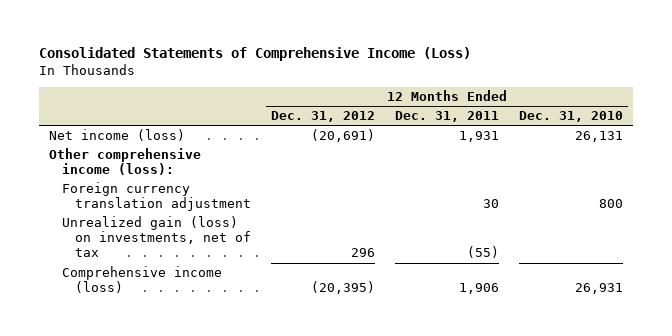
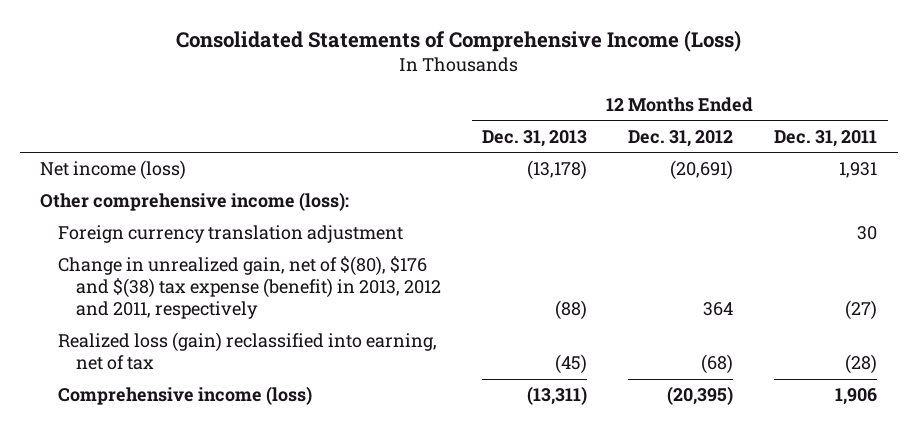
- | 12 Months Ended Dec. 31, 2012 | 12 Months Ended Dec. 31, 2011 | 12 Months Ended Dec. 31, 2010
+ | 12 Months Ended Dec. 31, 2013 | 12 Months Ended Dec. 31, 2012 | 12 Months Ended Dec. 31, 2011
- Unrealized gain (loss) on investments, net of tax | 296 | (55) |
+ Change in unrealized gain, net of $(80), $176 and $(38) tax expense (benefit) in 2013, 2012 and 2011, respectively | (88) | 364 | (27)
+ Realized loss (gain) reclassified into earning, net of tax | (45) | (68) | (28)

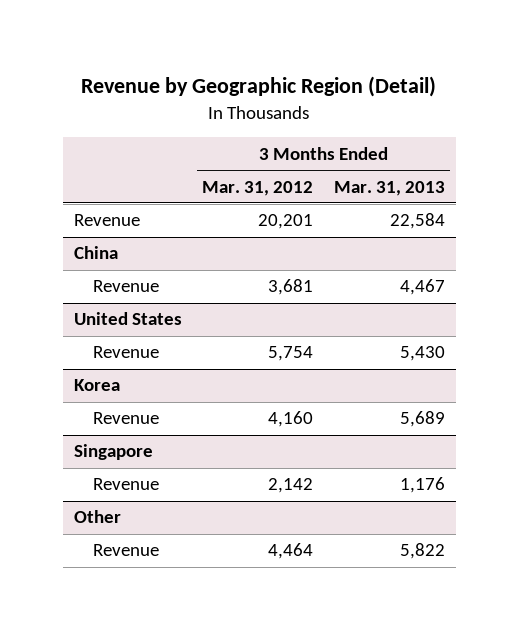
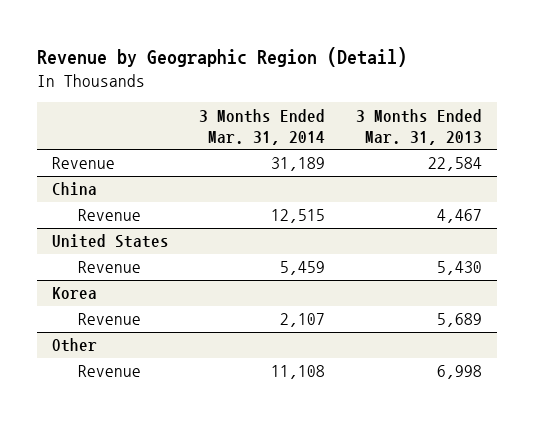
- | 3 Months Ended Mar. 31, 2012 | 3 Months Ended Mar. 31, 2013
+ | 3 Months Ended Mar. 31, 2014 | 3 Months Ended Mar. 31, 2013
- Singapore
- Revenue | 2,142 | 1,176
@ Other
- Revenue | 4,464 | 5,822
+ Revenue | 11,108 | 6,998

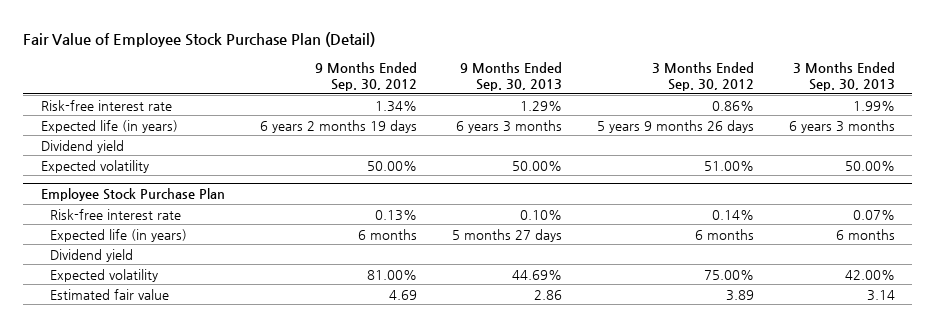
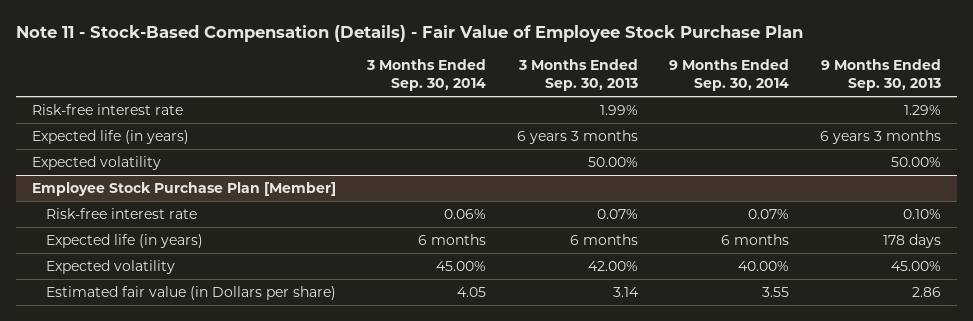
- Fair Value of Employee Stock Purchase Plan (Detail)
+ Note 11 - Stock-Based Compensation (Details) - Fair Value of Employee Stock Purchase Plan
- | 9 Months Ended Sep. 30, 2012 | 9 Months Ended Sep. 30, 2013 | 3 Months Ended Sep. 30, 2012 | 3 Months Ended Sep. 30, 2013
+ | 3 Months Ended Sep. 30, 2014 | 3 Months Ended Sep. 30, 2013 | 9 Months Ended Sep. 30, 2014 | 9 Months Ended Sep. 30, 2013
- Dividend yield
- Employee Stock Purchase Plan
+ Employee Stock Purchase Plan [Member]
- Expected life (in years) | 6 months | 5 months 27 days | 6 months | 6 months
- Dividend yield
- Expected volatility | 81.00% | 44.69% | 75.00% | 42.00%
- Estimated fair value | 4.69 | 2.86 | 3.89 | 3.14
+ Expected life (in years) | 6 months | 6 months | 6 months | 178 days
+ Expected volatility | 45.00% | 42.00% | 40.00% | 45.00%
+ Estimated fair value (in Dollars per share) | 4.05 | 3.14 | 3.55 | 2.86

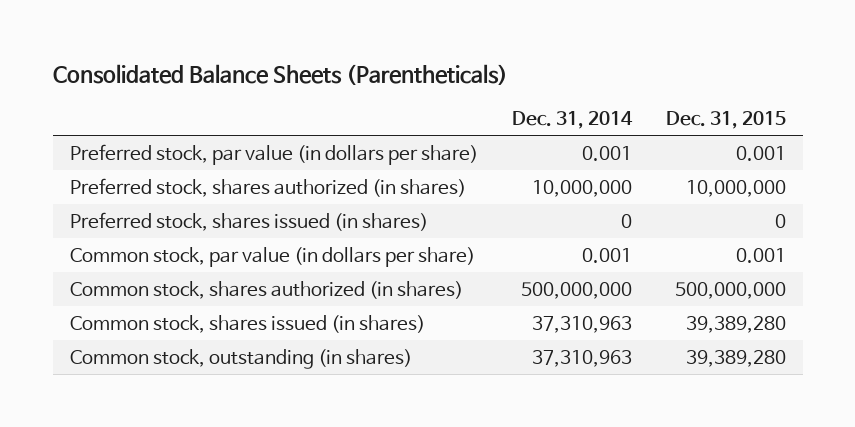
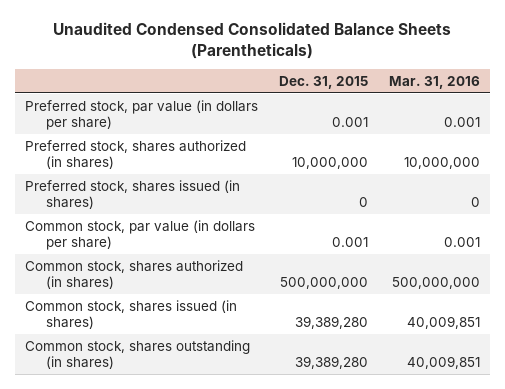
- Consolidated Balance Sheets (Parentheticals)
+ Unaudited Condensed Consolidated Balance Sheets (Parentheticals)
- | Dec. 31, 2014 | Dec. 31, 2015
+ | Dec. 31, 2015 | Mar. 31, 2016
- Common stock, outstanding (in shares) | 37,310,963 | 39,389,280
+ Common stock, shares outstanding (in shares) | 39,389,280 | 40,009,851

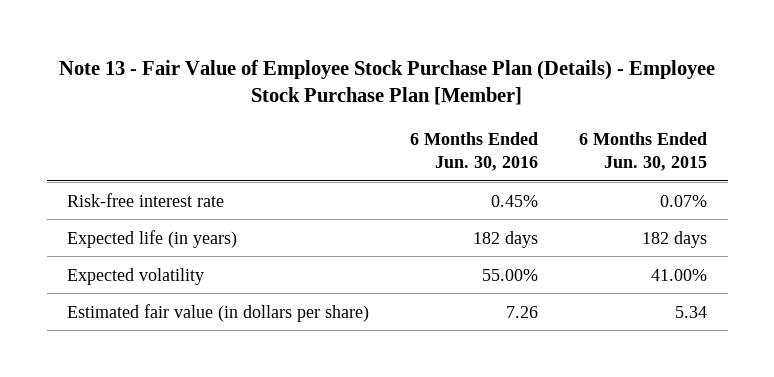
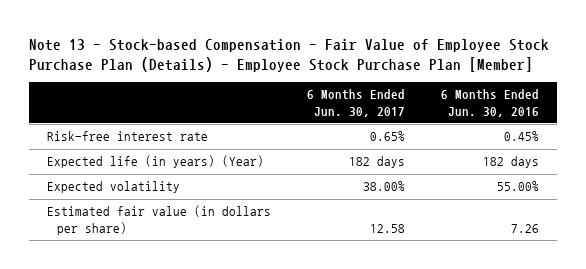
- Note 13 - Fair Value of Employee Stock Purchase Plan (Details) - Employee Stock Purchase Plan [Member]
+ Note 13 - Stock-based Compensation - Fair Value of Employee Stock Purchase Plan (Details) - Employee Stock Purchase Plan [Member]
- | 6 Months Ended Jun. 30, 2016 | 6 Months Ended Jun. 30, 2015
+ | 6 Months Ended Jun. 30, 2017 | 6 Months Ended Jun. 30, 2016
- Expected life (in years) | 182 days | 182 days
+ Expected life (in years) (Year) | 182 days | 182 days

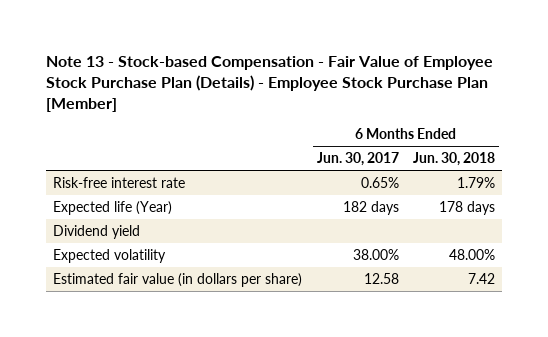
- | 6 Months Ended Jun. 30, 2017 | 6 Months Ended Jun. 30, 2016
+ | 6 Months Ended Jun. 30, 2017 | 6 Months Ended Jun. 30, 2018
- Expected life (in years) (Year) | 182 days | 182 days
+ Expected life (Year) | 182 days | 178 days
+ Dividend yield

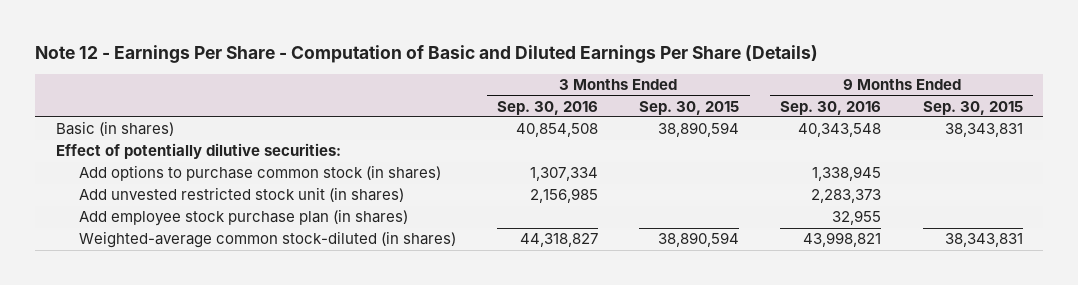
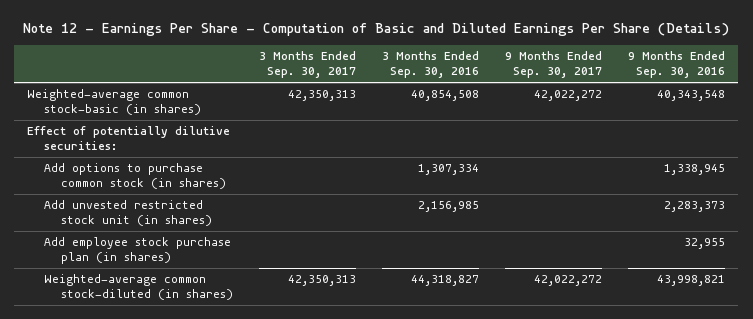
- | 3 Months Ended Sep. 30, 2016 | 3 Months Ended Sep. 30, 2015 | 9 Months Ended Sep. 30, 2016 | 9 Months Ended Sep. 30, 2015
+ | 3 Months Ended Sep. 30, 2017 | 3 Months Ended Sep. 30, 2016 | 9 Months Ended Sep. 30, 2017 | 9 Months Ended Sep. 30, 2016
- Basic (in shares) | 40,854,508 | 38,890,594 | 40,343,548 | 38,343,831
+ Weighted-average common stock-basic (in shares) | 42,350,313 | 40,854,508 | 42,022,272 | 40,343,548

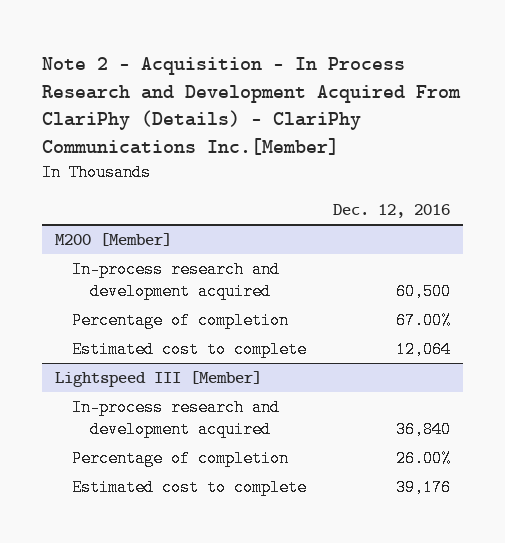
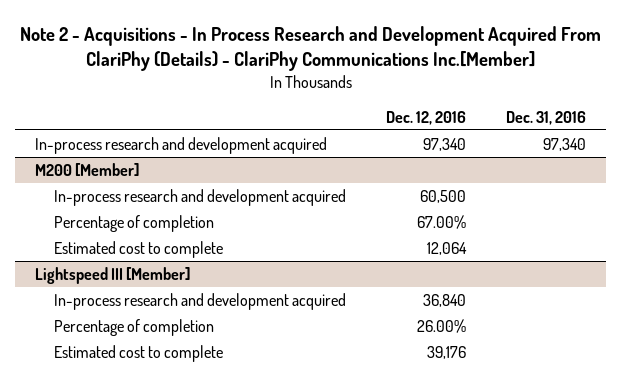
- Note 2 - Acquisition - In Process Research and Development Acquired From ClariPhy (Details) - ClariPhy Communications Inc.[Member]
+ Note 2 - Acquisitions - In Process Research and Development Acquired From ClariPhy (Details) - ClariPhy Communications Inc.[Member]
- | Dec. 12, 2016
+ | Dec. 12, 2016 | Dec. 31, 2016
+ In-process research and development acquired | 97,340 | 97,340

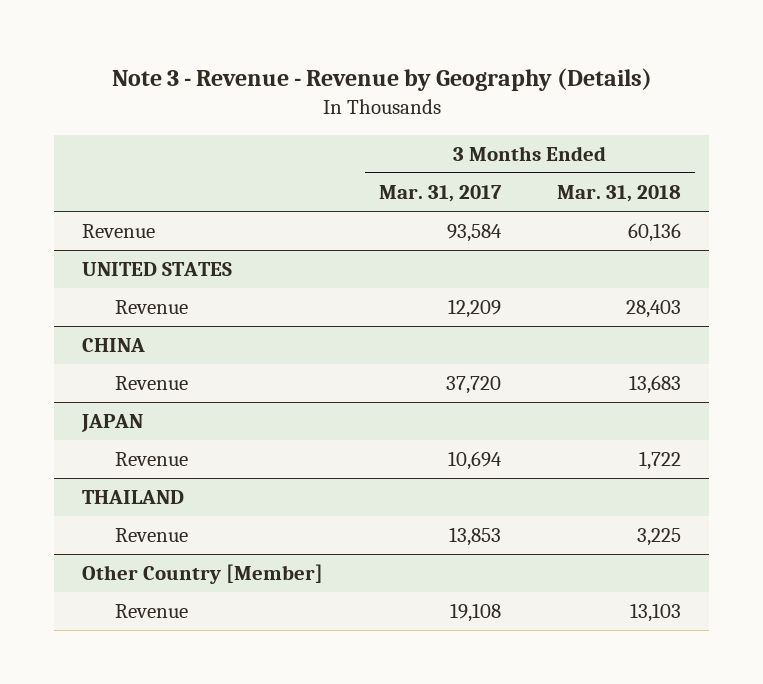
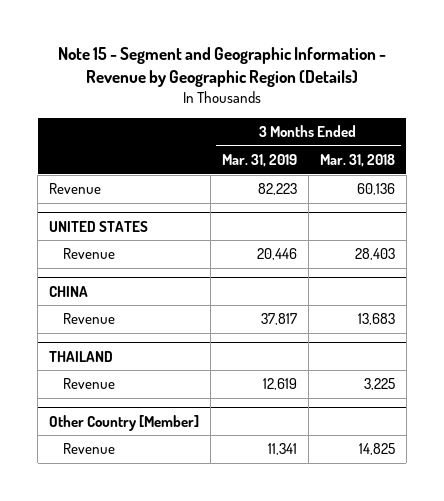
- Note 3 - Revenue - Revenue by Geography (Details)
+ Note 15 - Segment and Geographic Information - Revenue by Geographic Region (Details)
- | 3 Months Ended Mar. 31, 2017 | 3 Months Ended Mar. 31, 2018
+ | 3 Months Ended Mar. 31, 2019 | 3 Months Ended Mar. 31, 2018
- JAPAN
- Revenue | 10,694 | 1,722
@ Other Country [Member]
- Revenue | 19,108 | 13,103
+ Revenue | 11,341 | 14,825

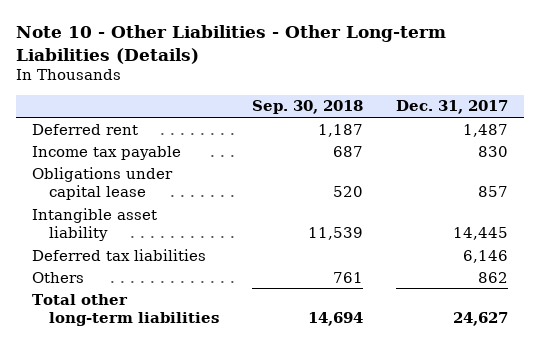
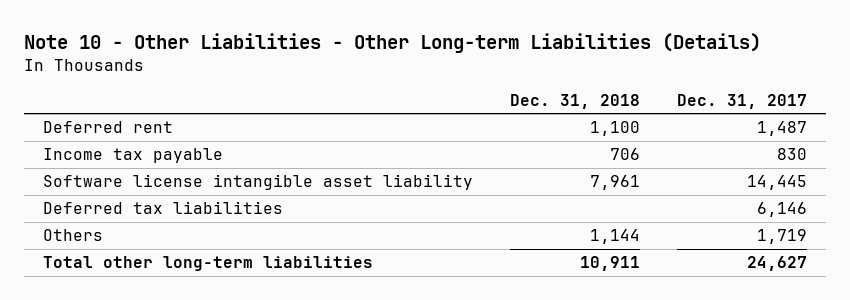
- | Sep. 30, 2018 | Dec. 31, 2017
+ | Dec. 31, 2018 | Dec. 31, 2017
- Obligations under capital lease | 520 | 857
- Intangible asset liability | 11,539 | 14,445
+ Software license intangible asset liability | 7,961 | 14,445
- Others | 761 | 862
+ Others | 1,144 | 1,719

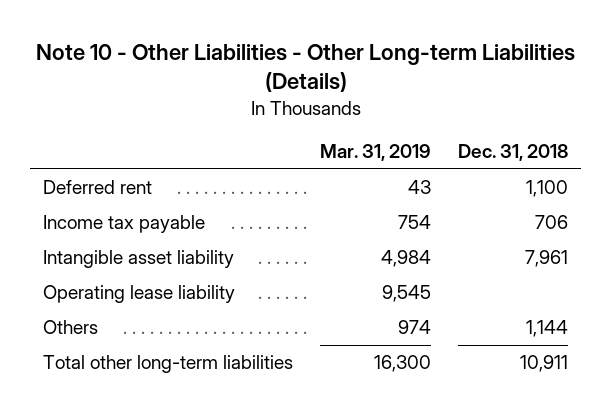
- | Dec. 31, 2018 | Dec. 31, 2017
+ | Mar. 31, 2019 | Dec. 31, 2018
- Software license intangible asset liability | 7,961 | 14,445
- Deferred tax liabilities | | 6,146
+ Intangible asset liability | 4,984 | 7,961
+ Operating lease liability | 9,545 |

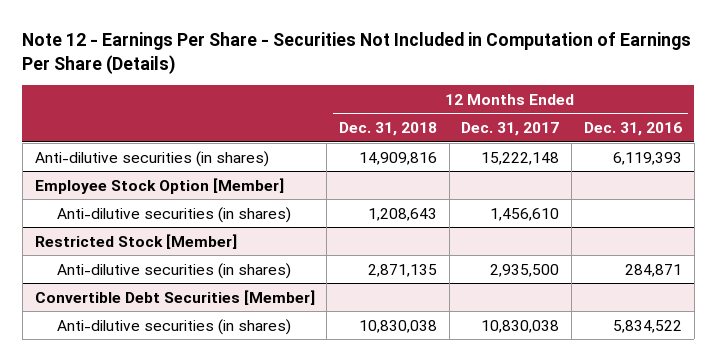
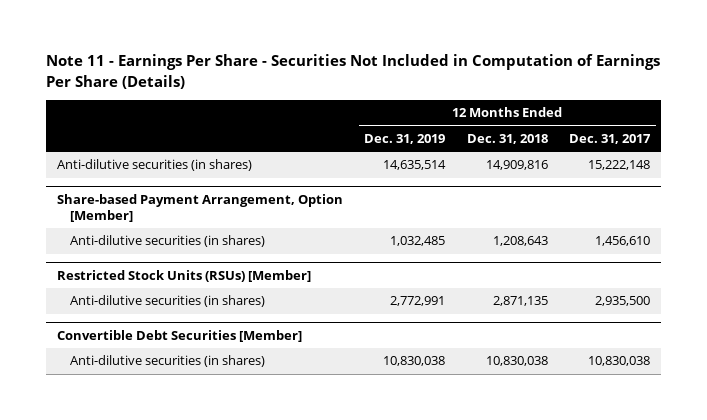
- Note 12 - Earnings Per Share - Securities Not Included in Computation of Earnings Per Share (Details)
+ Note 11 - Earnings Per Share - Securities Not Included in Computation of Earnings Per Share (Details)
- | 12 Months Ended Dec. 31, 2018 | 12 Months Ended Dec. 31, 2017 | 12 Months Ended Dec. 31, 2016
+ | 12 Months Ended Dec. 31, 2019 | 12 Months Ended Dec. 31, 2018 | 12 Months Ended Dec. 31, 2017
- Employee Stock Option [Member]
+ Share-based Payment Arrangement, Option [Member]
- Restricted Stock [Member]
+ Restricted Stock Units (RSUs) [Member]

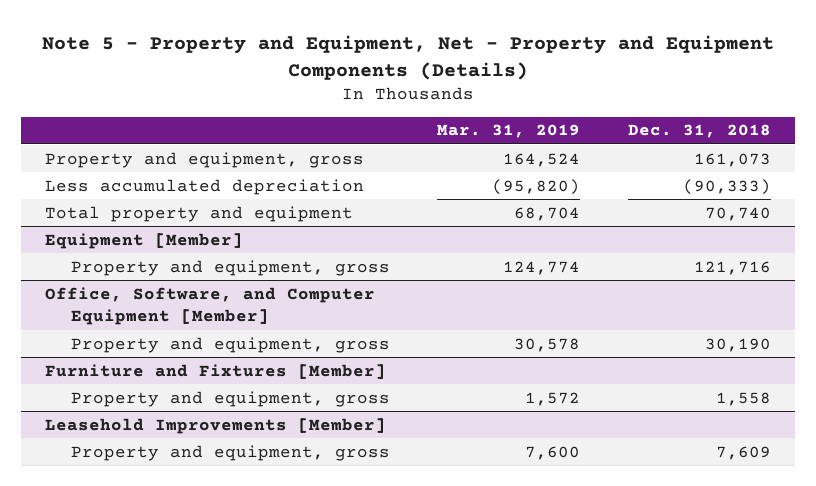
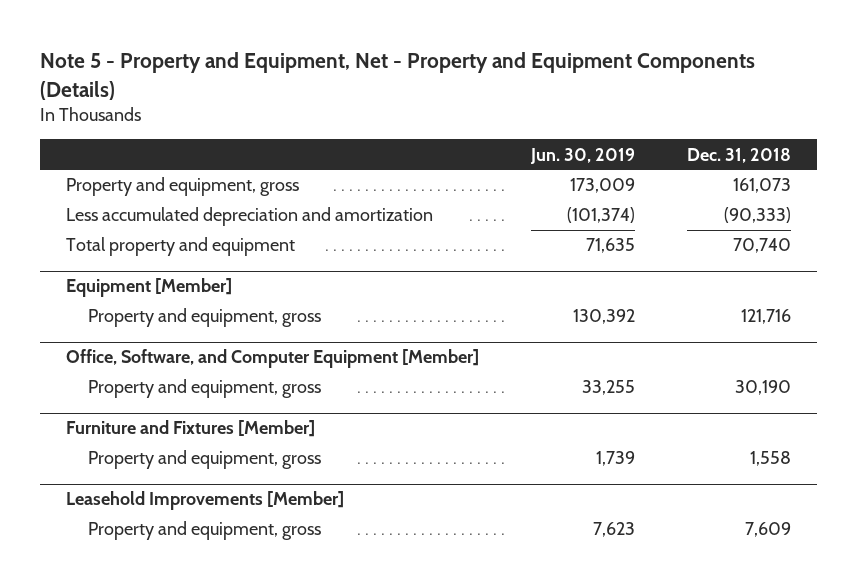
- | Mar. 31, 2019 | Dec. 31, 2018
+ | Jun. 30, 2019 | Dec. 31, 2018
- Less accumulated depreciation | (95,820) | (90,333)
+ Less accumulated depreciation and amortization | (101,374) | (90,333)

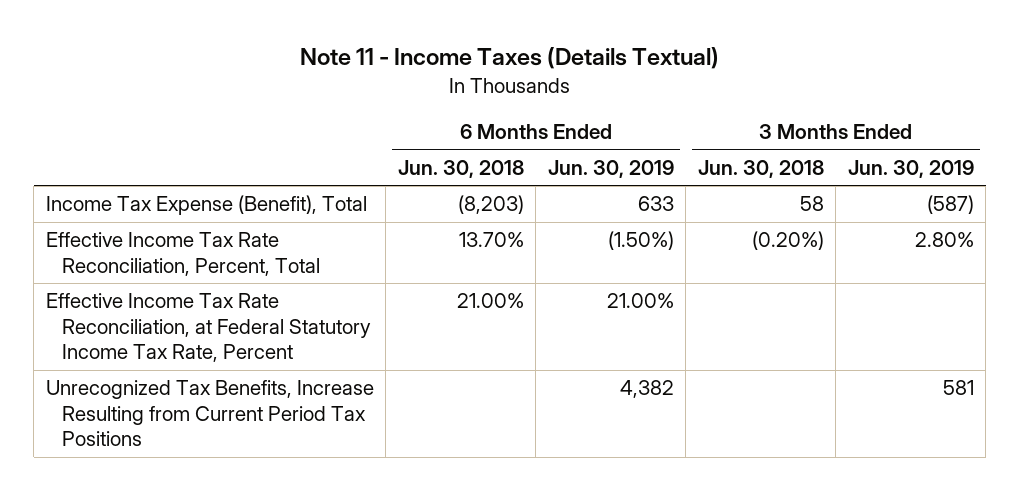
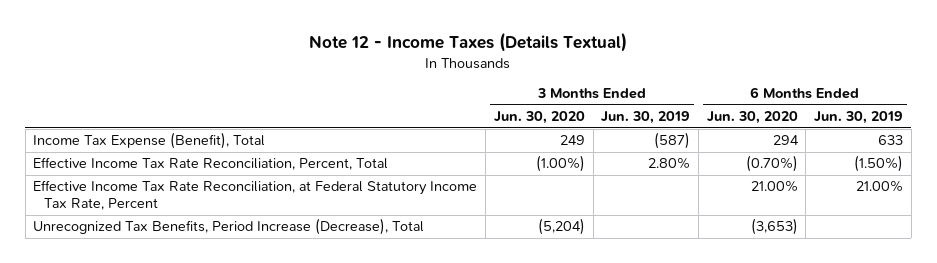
- Note 11 - Income Taxes (Details Textual)
+ Note 12 - Income Taxes (Details Textual)
- | 6 Months Ended Jun. 30, 2018 | 6 Months Ended Jun. 30, 2019 | 3 Months Ended Jun. 30, 2018 | 3 Months Ended Jun. 30, 2019
+ | 3 Months Ended Jun. 30, 2020 | 3 Months Ended Jun. 30, 2019 | 6 Months Ended Jun. 30, 2020 | 6 Months Ended Jun. 30, 2019
- Unrecognized Tax Benefits, Increase Resulting from Current Period Tax Positions | | 4,382 | | 581
+ Unrecognized Tax Benefits, Period Increase (Decrease), Total | (5,204) | | (3,653) |

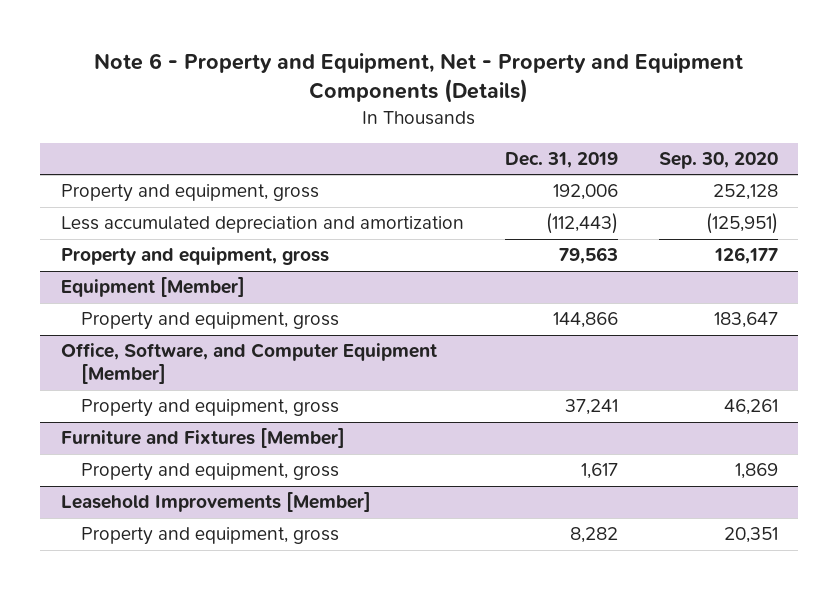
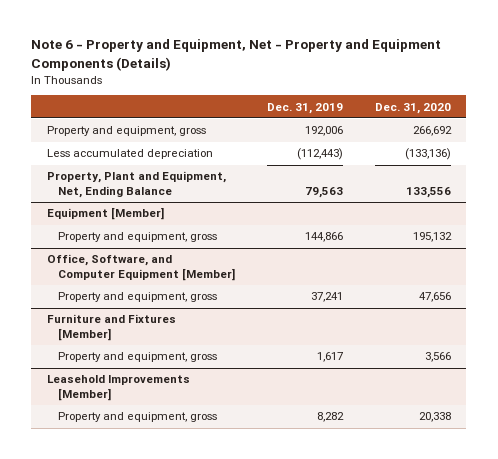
- | Dec. 31, 2019 | Sep. 30, 2020
+ | Dec. 31, 2019 | Dec. 31, 2020
- Less accumulated depreciation and amortization | (112,443) | (125,951)
- Property and equipment, gross | 79,563 | 126,177
+ Less accumulated depreciation | (112,443) | (133,136)
+ Property, Plant and Equipment, Net, Ending Balance | 79,563 | 133,556

